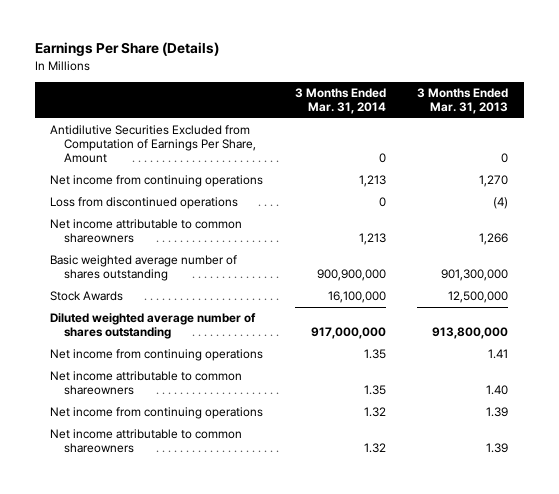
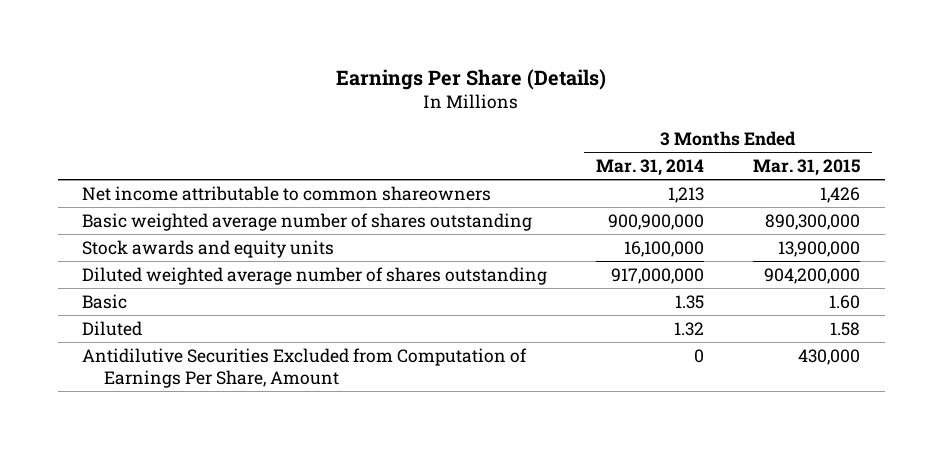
- | 3 Months Ended Mar. 31, 2014 | 3 Months Ended Mar. 31, 2013
+ | 3 Months Ended Mar. 31, 2014 | 3 Months Ended Mar. 31, 2015
- Net income from continuing operations | 1,213 | 1,270
- Loss from discontinued operations | 0 | (4)
- Stock Awards | 16,100,000 | 12,500,000
+ Stock awards and equity units | 16,100,000 | 13,900,000
- Net income from continuing operations | 1.35 | 1.41
- Net income attributable to common shareowners | 1.35 | 1.40
- Net income from continuing operations | 1.32 | 1.39
- Net income attributable to common shareowners | 1.32 | 1.39
+ Basic | 1.35 | 1.60
+ Diluted | 1.32 | 1.58
moved down: Antidilutive Securities Excluded from Computation of Earnings Per Share, Amount | 0 | 430,000

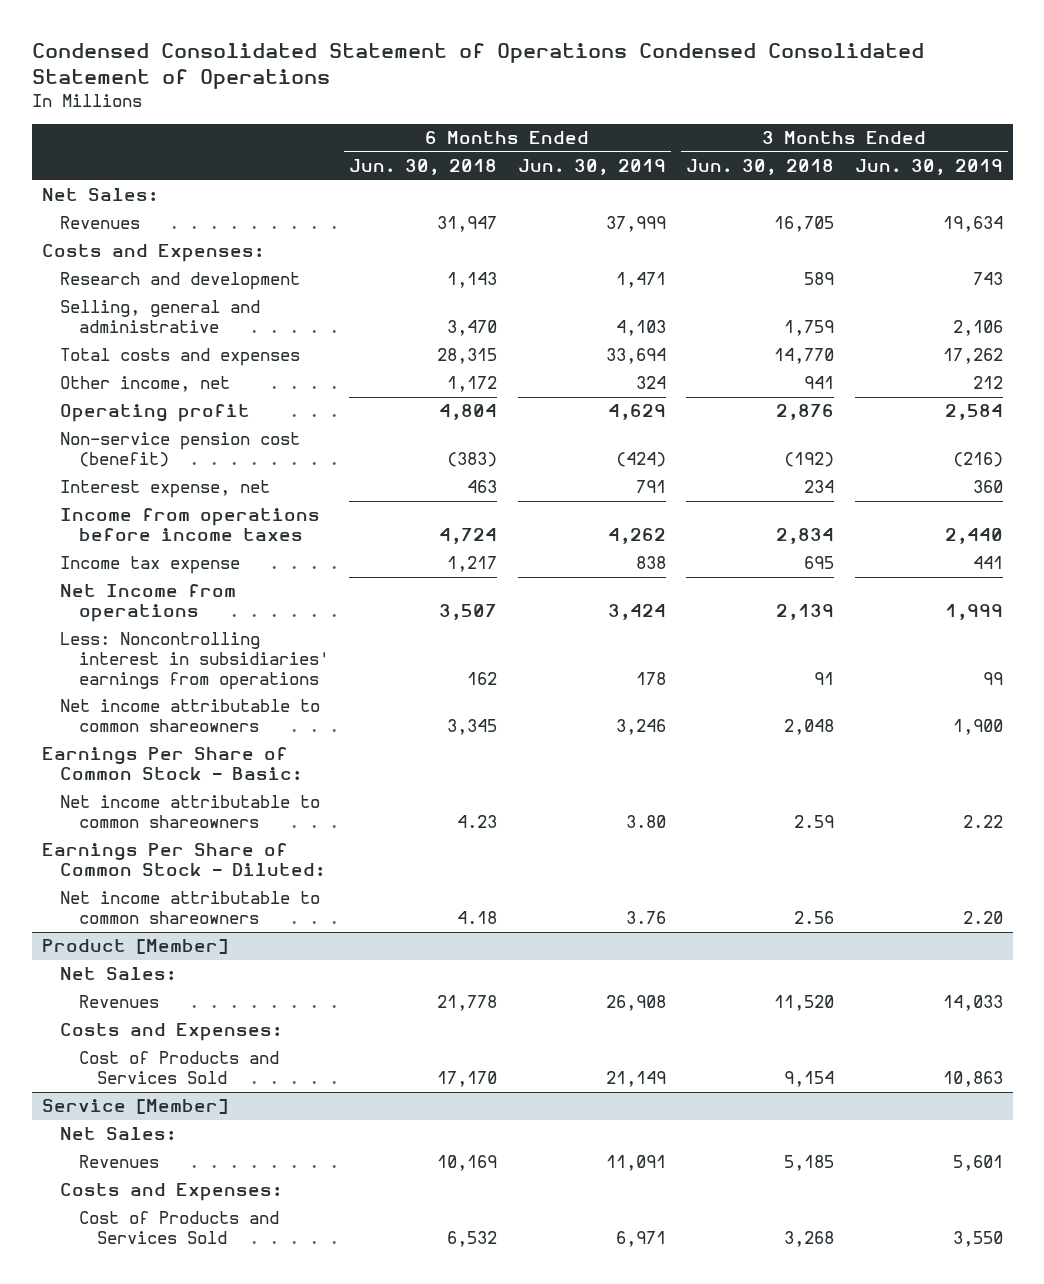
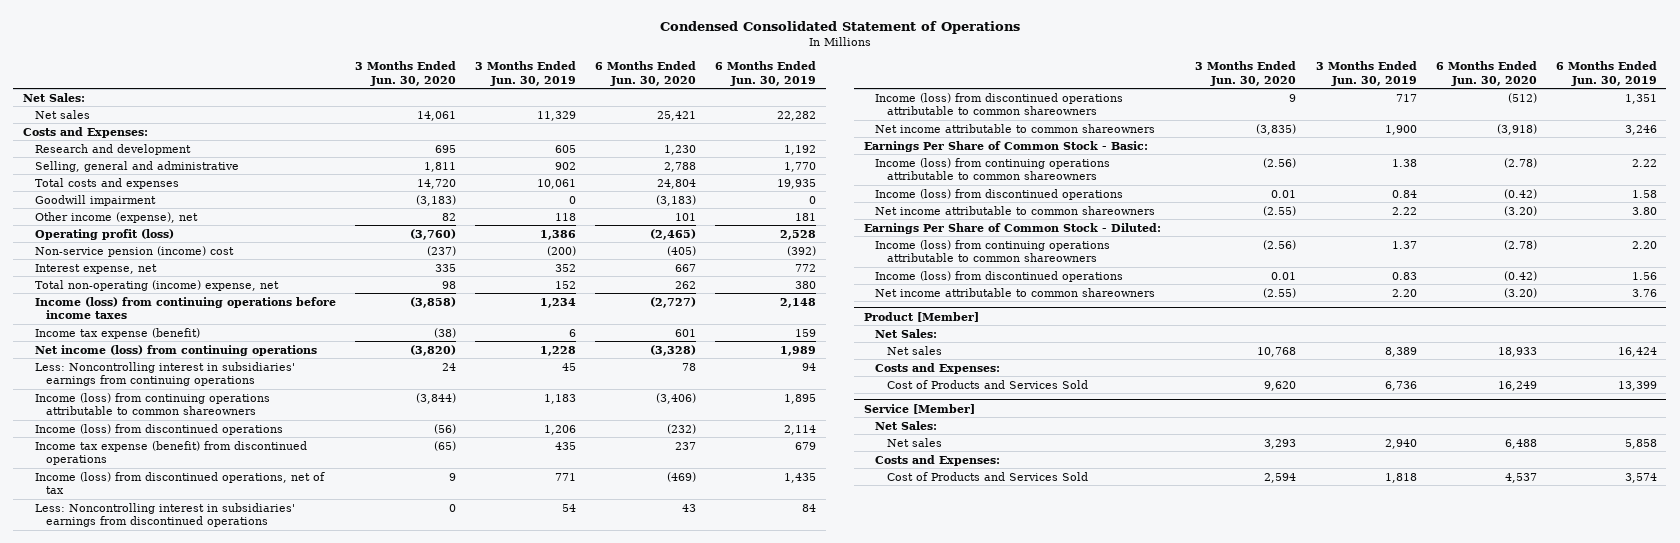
- Condensed Consolidated Statement of Operations Condensed Consolidated Statement of Operations
+ Condensed Consolidated Statement of Operations
- | 6 Months Ended Jun. 30, 2018 | 6 Months Ended Jun. 30, 2019 | 3 Months Ended Jun. 30, 2018 | 3 Months Ended Jun. 30, 2019
+ | 3 Months Ended Jun. 30, 2020 | 3 Months Ended Jun. 30, 2019 | 6 Months Ended Jun. 30, 2020 | 6 Months Ended Jun. 30, 2019
- Revenues | 31,947 | 37,999 | 16,705 | 19,634
+ Net sales | 14,061 | 11,329 | 25,421 | 22,282
- Research and development | 1,143 | 1,471 | 589 | 743
- Selling, general and administrative | 3,470 | 4,103 | 1,759 | 2,106
- Total costs and expenses | 28,315 | 33,694 | 14,770 | 17,262
- Other income, net | 1,172 | 324 | 941 | 212
- Operating profit | 4,804 | 4,629 | 2,876 | 2,584
- Non-service pension cost (benefit) | (383) | (424) | (192) | (216)
- Interest expense, net | 463 | 791 | 234 | 360
- Income from operations before income taxes | 4,724 | 4,262 | 2,834 | 2,440
- Income tax expense | 1,217 | 838 | 695 | 441
- Net Income from operations | 3,507 | 3,424 | 2,139 | 1,999
- Less: Noncontrolling interest in subsidiaries' earnings from operations | 162 | 178 | 91 | 99
+ Research and development | 695 | 605 | 1,230 | 1,192
+ Selling, general and administrative | 1,811 | 902 | 2,788 | 1,770
+ Total costs and expenses | 14,720 | 10,061 | 24,804 | 19,935
+ Goodwill impairment | (3,183) | 0 | (3,183) | 0
+ Other income (expense), net | 82 | 118 | 101 | 181
+ Operating profit (loss) | (3,760) | 1,386 | (2,465) | 2,528
+ Non-service pension (income) cost | (237) | (200) | (405) | (392)
+ Interest expense, net | 335 | 352 | 667 | 772
+ Total non-operating (income) expense, net | 98 | 152 | 262 | 380
+ Income (loss) from continuing operations before income taxes | (3,858) | 1,234 | (2,727) | 2,148
+ Income tax expense (benefit) | (38) | 6 | 601 | 159
+ Net income (loss) from continuing operations | (3,820) | 1,228 | (3,328) | 1,989
+ Less: Noncontrolling interest in subsidiaries' earnings from continuing operations | 24 | 45 | 78 | 94
+ Income (loss) from continuing operations attributable to common shareowners | (3,844) | 1,183 | (3,406) | 1,895
+ Income (loss) from discontinued operations | (56) | 1,206 | (232) | 2,114
+ Income tax expense (benefit) from discontinued operations | (65) | 435 | 237 | 679
+ Income (loss) from discontinued operations, net of tax | 9 | 771 | (469) | 1,435
+ Less: Noncontrolling interest in subsidiaries' earnings from discontinued operations | 0 | 54 | 43 | 84
+ Income (loss) from discontinued operations attributable to common shareowners | 9 | 717 | (512) | 1,351
+ Income (loss) from continuing operations attributable to common shareowners | (2.56) | 1.38 | (2.78) | 2.22
+ Income (loss) from discontinued operations | 0.01 | 0.84 | (0.42) | 1.58
+ Income (loss) from continuing operations attributable to common shareowners | (2.56) | 1.37 | (2.78) | 2.20
+ Income (loss) from discontinued operations | 0.01 | 0.83 | (0.42) | 1.56
@ Product [Member]
- Revenues | 21,778 | 26,908 | 11,520 | 14,033
+ Net sales | 10,768 | 8,389 | 18,933 | 16,424
- Cost of Products and Services Sold | 17,170 | 21,149 | 9,154 | 10,863
+ Cost of Products and Services Sold | 9,620 | 6,736 | 16,249 | 13,399
@ Service [Member]
- Revenues | 10,169 | 11,091 | 5,185 | 5,601
+ Net sales | 3,293 | 2,940 | 6,488 | 5,858
- Cost of Products and Services Sold | 6,532 | 6,971 | 3,268 | 3,550
+ Cost of Products and Services Sold | 2,594 | 1,818 | 4,537 | 3,574

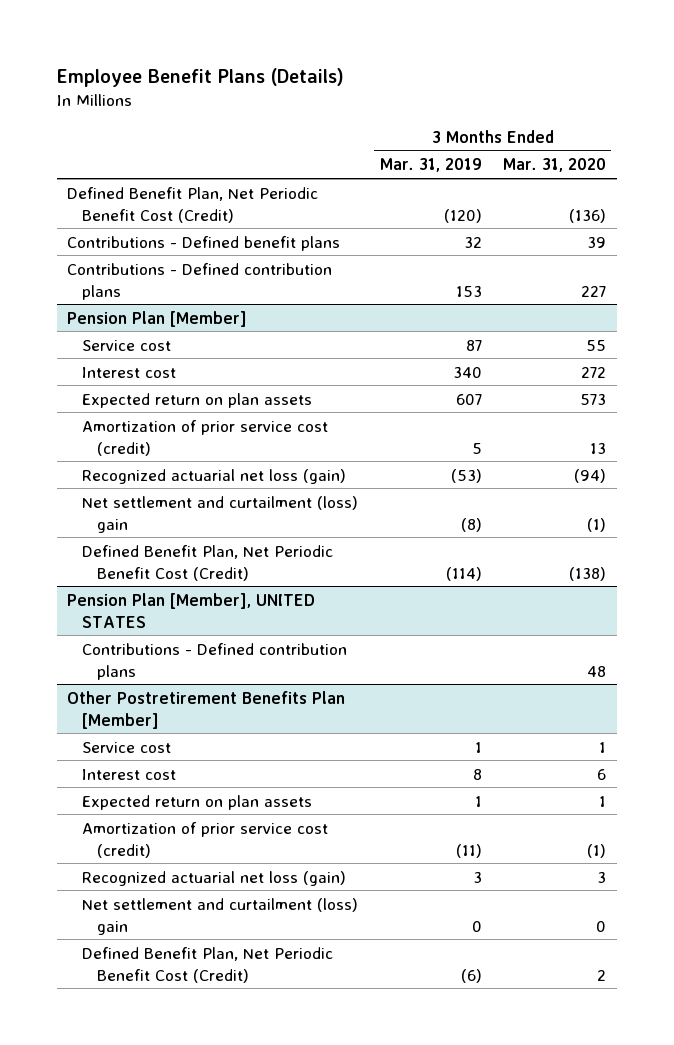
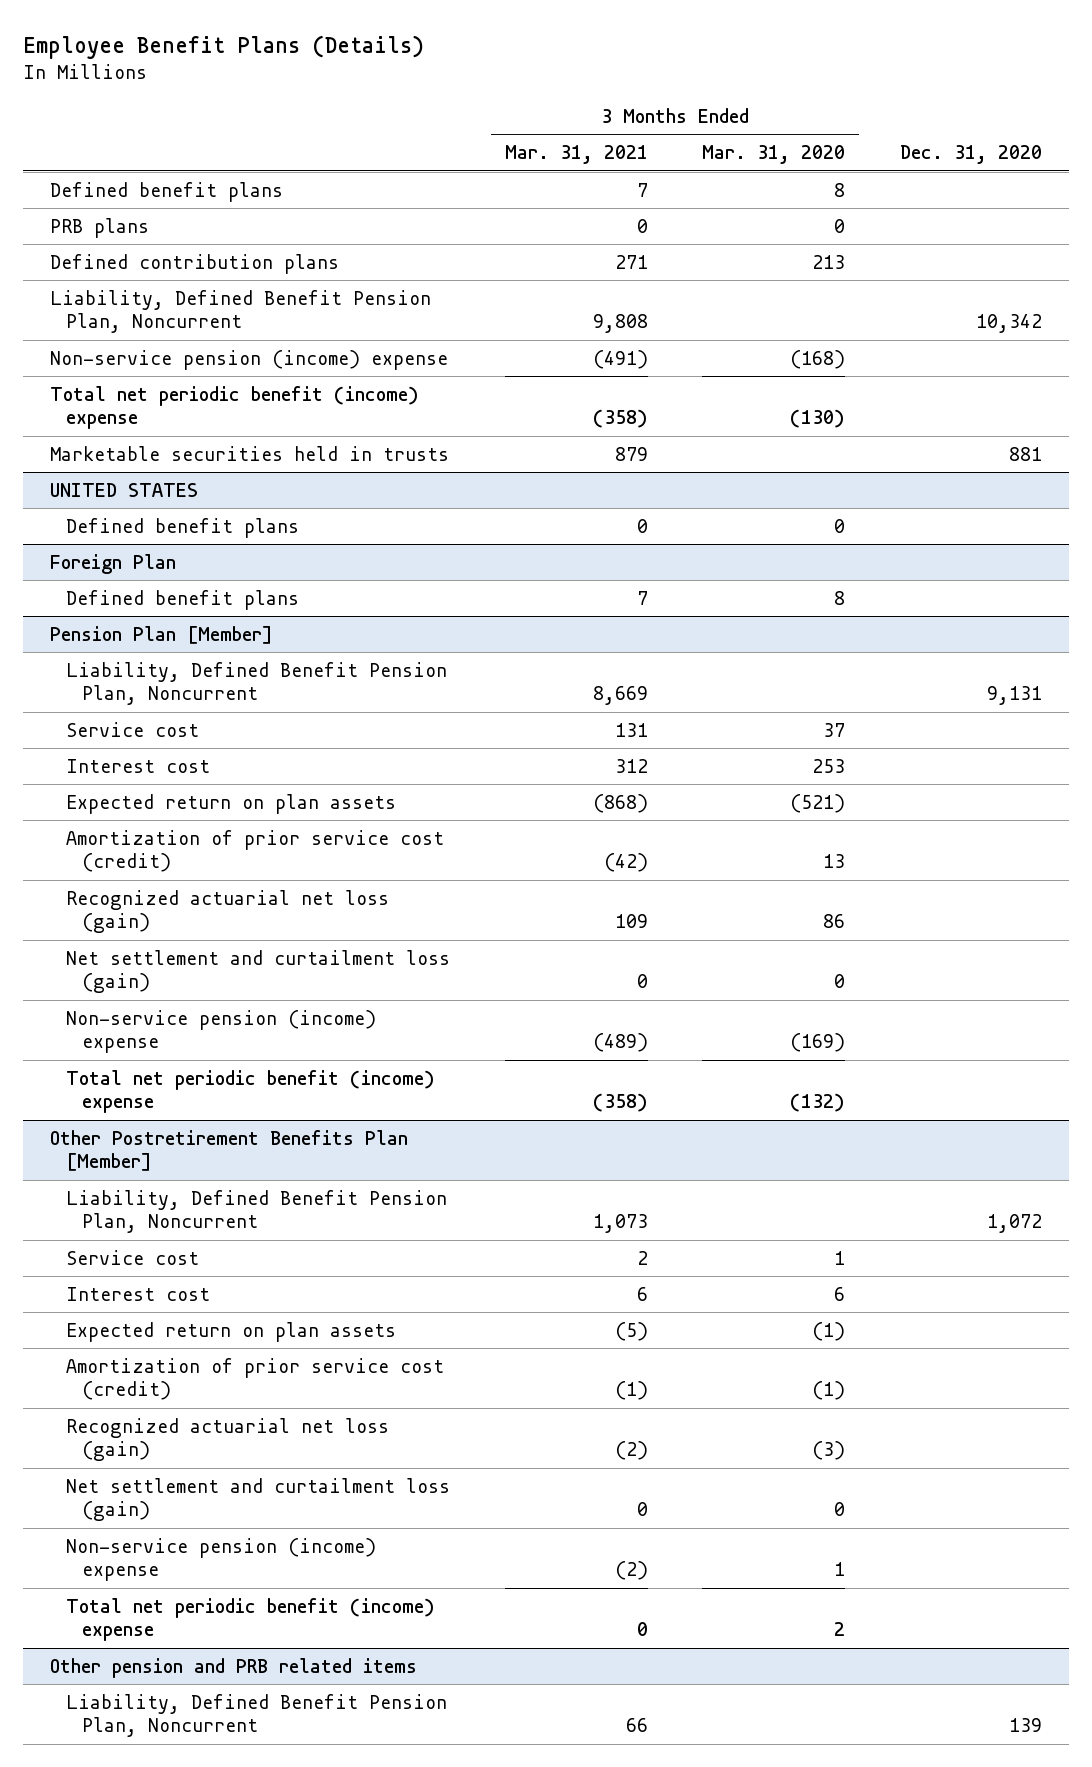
- | 3 Months Ended Mar. 31, 2019 | 3 Months Ended Mar. 31, 2020
+ | 3 Months Ended Mar. 31, 2021 | 3 Months Ended Mar. 31, 2020 | Dec. 31, 2020
- Defined Benefit Plan, Net Periodic Benefit Cost (Credit) | (120) | (136)
- Contributions - Defined benefit plans | 32 | 39
- Contributions - Defined contribution plans | 153 | 227
+ Defined benefit plans | 7 | 8 |
+ PRB plans | 0 | 0 |
+ Defined contribution plans | 271 | 213 |
+ Liability, Defined Benefit Pension Plan, Noncurrent | 9,808 | | 10,342
+ Non-service pension (income) expense | (491) | (168) |
+ Total net periodic benefit (income) expense | (358) | (130) |
+ Marketable securities held in trusts | 879 | | 881
+ UNITED STATES
+ Defined benefit plans | 0 | 0 |
+ Foreign Plan
+ Defined benefit plans | 7 | 8 |
@ Pension Plan [Member]
- Service cost | 87 | 55
- Interest cost | 340 | 272
- Expected return on plan assets | 607 | 573
+ Liability, Defined Benefit Pension Plan, Noncurrent | 8,669 | | 9,131
+ Service cost | 131 | 37 |
+ Interest cost | 312 | 253 |
+ Expected return on plan assets | (868) | (521) |
- Recognized actuarial net loss (gain) | (53) | (94)
- Net settlement and curtailment (loss) gain | (8) | (1)
- Defined Benefit Plan, Net Periodic Benefit Cost (Credit) | (114) | (138)
- Pension Plan [Member], UNITED STATES
- Contributions - Defined contribution plans | | 48
@ Pension Plan [Member]
+ Recognized actuarial net loss (gain) | 109 | 86 |
+ Net settlement and curtailment loss (gain) | 0 | 0 |
+ Non-service pension (income) expense | (489) | (169) |
+ Total net periodic benefit (income) expense | (358) | (132) |
@ Other Postretirement Benefits Plan [Member]
+ Liability, Defined Benefit Pension Plan, Noncurrent | 1,073 | | 1,072
- Expected return on plan assets | 1 | 1
+ Expected return on plan assets | (5) | (1) |
- Recognized actuarial net loss (gain) | 3 | 3
- Net settlement and curtailment (loss) gain | 0 | 0
- Defined Benefit Plan, Net Periodic Benefit Cost (Credit) | (6) | 2
+ Recognized actuarial net loss (gain) | (2) | (3) |
+ Net settlement and curtailment loss (gain) | 0 | 0 |
+ Non-service pension (income) expense | (2) | 1 |
+ Total net periodic benefit (income) expense | 0 | 2 |
+ Other pension and PRB related items
+ Liability, Defined Benefit Pension Plan, Noncurrent | 66 | | 139

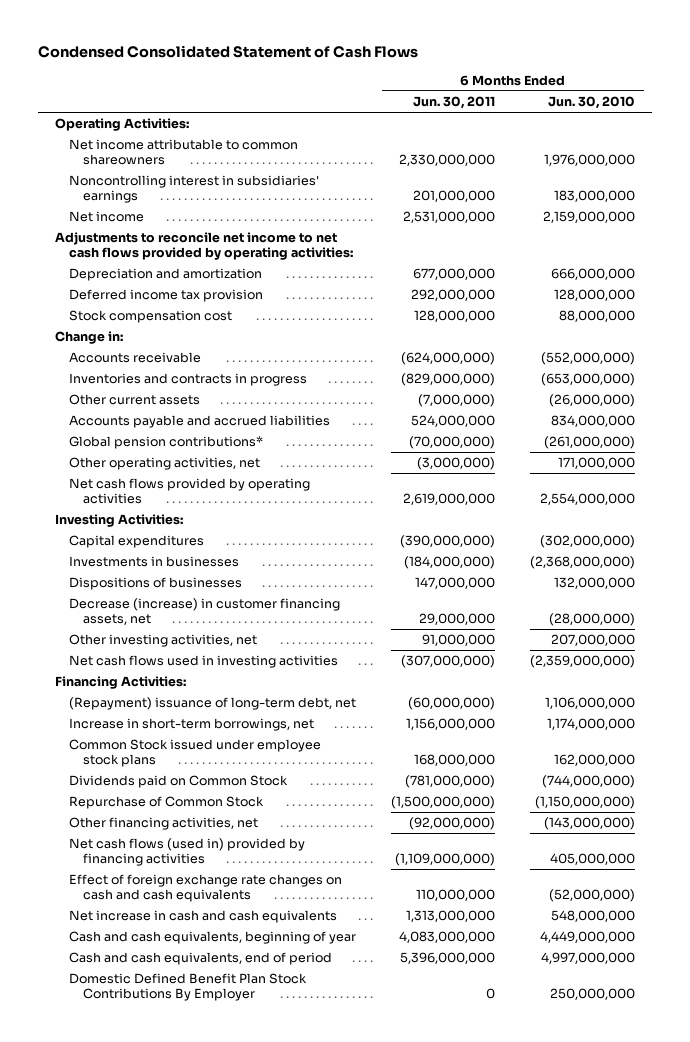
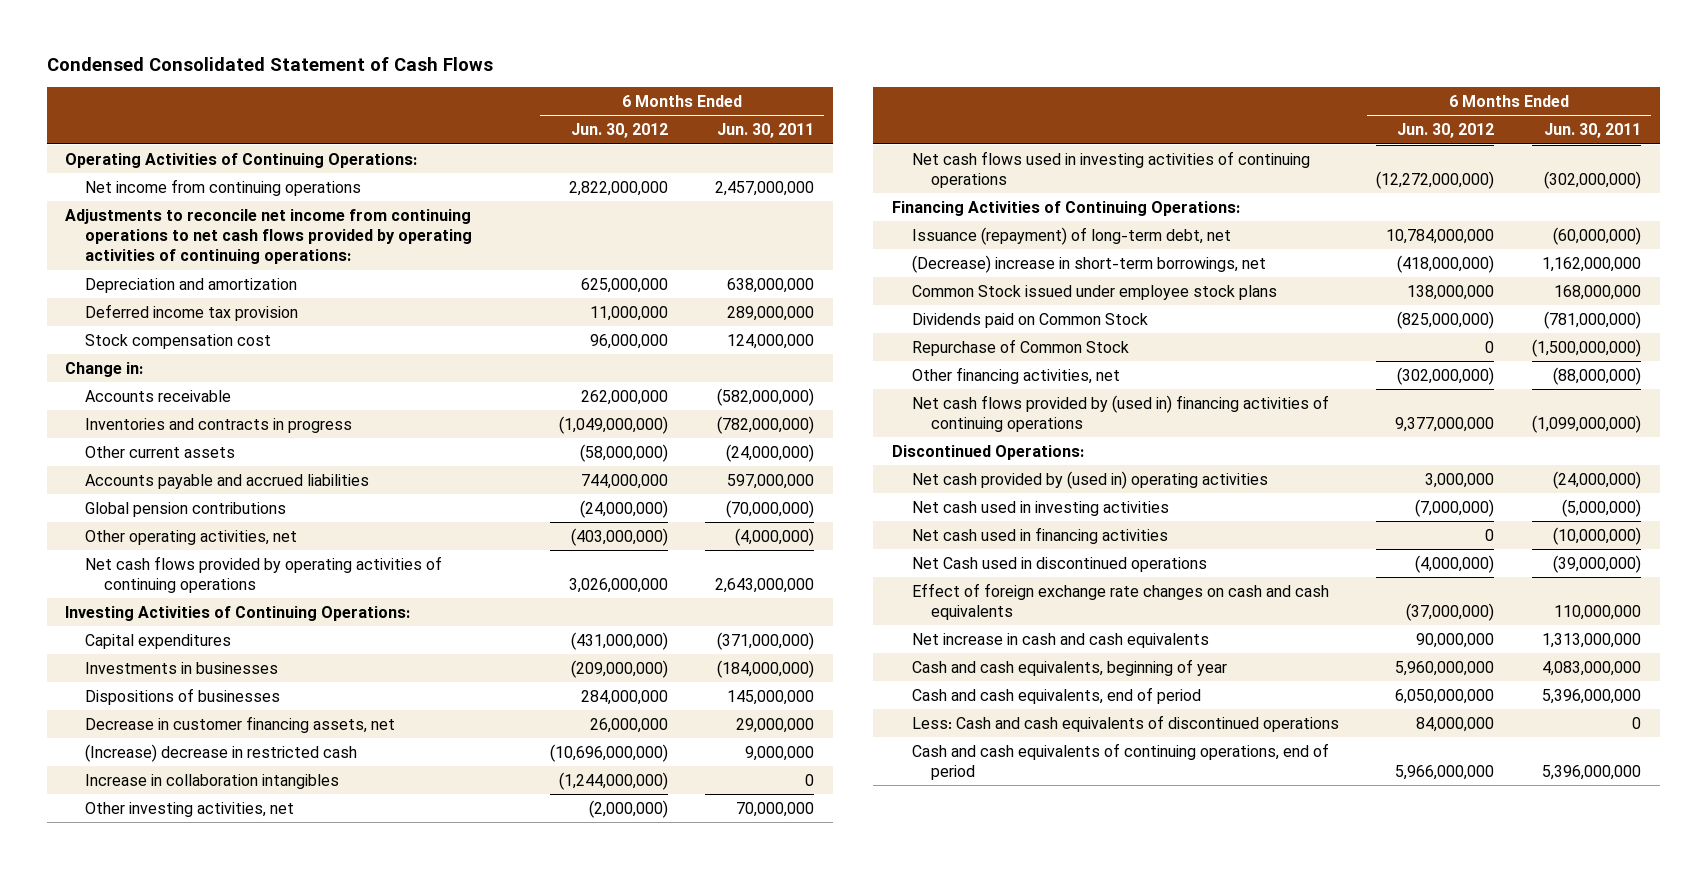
- | 6 Months Ended Jun. 30, 2011 | 6 Months Ended Jun. 30, 2010
+ | 6 Months Ended Jun. 30, 2012 | 6 Months Ended Jun. 30, 2011
- Operating Activities:
- Net income attributable to common shareowners | 2,330,000,000 | 1,976,000,000
- Noncontrolling interest in subsidiaries' earnings | 201,000,000 | 183,000,000
- Net income | 2,531,000,000 | 2,159,000,000
- Adjustments to reconcile net income to net cash flows provided by operating activities:
- Depreciation and amortization | 677,000,000 | 666,000,000
- Deferred income tax provision | 292,000,000 | 128,000,000
- Stock compensation cost | 128,000,000 | 88,000,000
+ Operating Activities of Continuing Operations:
+ Net income from continuing operations | 2,822,000,000 | 2,457,000,000
+ Adjustments to reconcile net income from continuing operations to net cash flows provided by operating activities of continuing operations:
+ Depreciation and amortization | 625,000,000 | 638,000,000
+ Deferred income tax provision | 11,000,000 | 289,000,000
+ Stock compensation cost | 96,000,000 | 124,000,000
- Accounts receivable | (624,000,000) | (552,000,000)
- Inventories and contracts in progress | (829,000,000) | (653,000,000)
- Other current assets | (7,000,000) | (26,000,000)
- Accounts payable and accrued liabilities | 524,000,000 | 834,000,000
- Global pension contributions* | (70,000,000) | (261,000,000)
- Other operating activities, net | (3,000,000) | 171,000,000
- Net cash flows provided by operating activities | 2,619,000,000 | 2,554,000,000
- Investing Activities:
- Capital expenditures | (390,000,000) | (302,000,000)
+ Accounts receivable | 262,000,000 | (582,000,000)
+ Inventories and contracts in progress | (1,049,000,000) | (782,000,000)
+ Other current assets | (58,000,000) | (24,000,000)
+ Accounts payable and accrued liabilities | 744,000,000 | 597,000,000
+ Global pension contributions | (24,000,000) | (70,000,000)
+ Other operating activities, net | (403,000,000) | (4,000,000)
+ Net cash flows provided by operating activities of continuing operations | 3,026,000,000 | 2,643,000,000
+ Investing Activities of Continuing Operations:
+ Capital expenditures | (431,000,000) | (371,000,000)
- Dispositions of businesses | 147,000,000 | 132,000,000
- Decrease (increase) in customer financing assets, net | 29,000,000 | (28,000,000)
- Other investing activities, net | 91,000,000 | 207,000,000
- Net cash flows used in investing activities | (307,000,000) | (2,359,000,000)
- Financing Activities:
- (Repayment) issuance of long-term debt, net | (60,000,000) | 1,106,000,000
- Increase in short-term borrowings, net | 1,156,000,000 | 1,174,000,000
+ Dispositions of businesses | 284,000,000 | 145,000,000
+ Decrease in customer financing assets, net | 26,000,000 | 29,000,000
+ (Increase) decrease in restricted cash | (10,696,000,000) | 9,000,000
+ Increase in collaboration intangibles | (1,244,000,000) | 0
+ Other investing activities, net | (2,000,000) | 70,000,000
+ Net cash flows used in investing activities of continuing operations | (12,272,000,000) | (302,000,000)
+ Financing Activities of Continuing Operations:
+ Issuance (repayment) of long-term debt, net | 10,784,000,000 | (60,000,000)
+ (Decrease) increase in short-term borrowings, net | (418,000,000) | 1,162,000,000
- Other financing activities, net | (92,000,000) | (143,000,000)
- Net cash flows (used in) provided by financing activities | (1,109,000,000) | 405,000,000
+ Other financing activities, net | (302,000,000) | (88,000,000)
+ Net cash flows provided by (used in) financing activities of continuing operations | 9,377,000,000 | (1,099,000,000)
+ Discontinued Operations:
+ Net cash provided by (used in) operating activities | 3,000,000 | (24,000,000)
+ Net cash used in investing activities | (7,000,000) | (5,000,000)
+ Net cash used in financing activities | 0 | (10,000,000)
+ Net Cash used in discontinued operations | (4,000,000) | (39,000,000)
- Domestic Defined Benefit Plan Stock Contributions By Employer | 0 | 250,000,000
+ Less: Cash and cash equivalents of discontinued operations | 84,000,000 | 0
+ Cash and cash equivalents of continuing operations, end of period | 5,966,000,000 | 5,396,000,000

